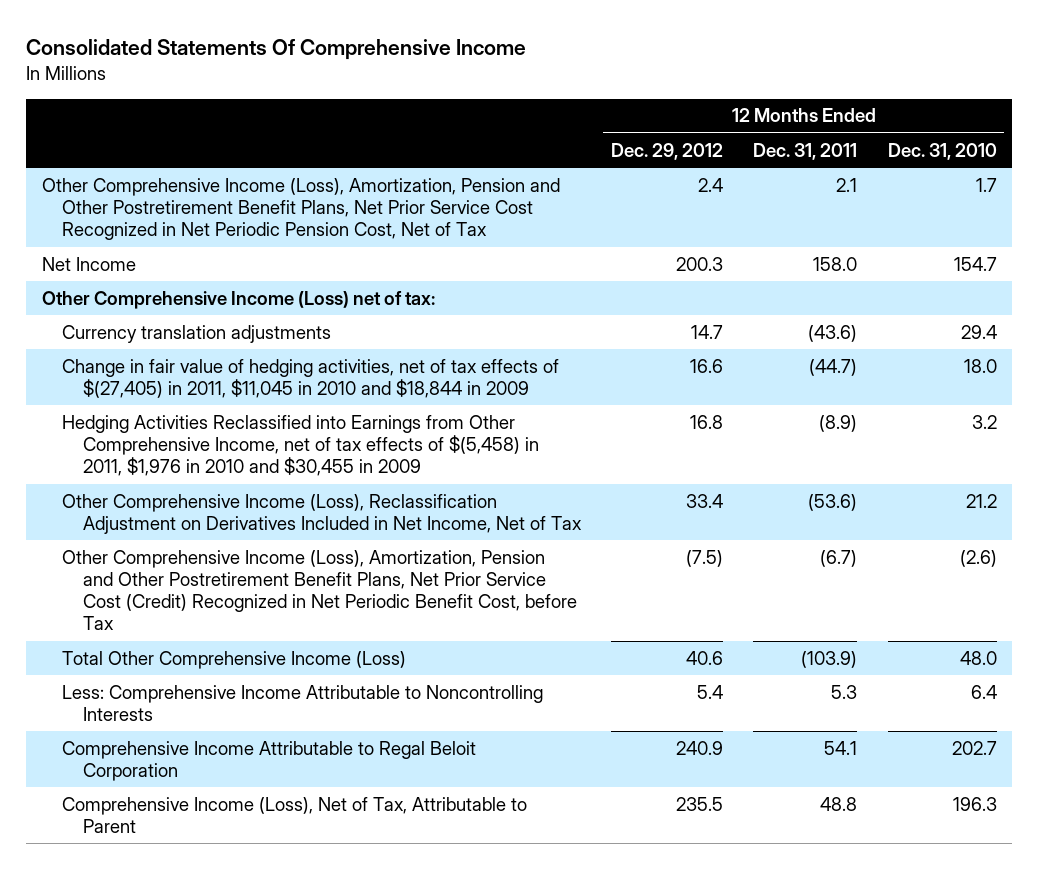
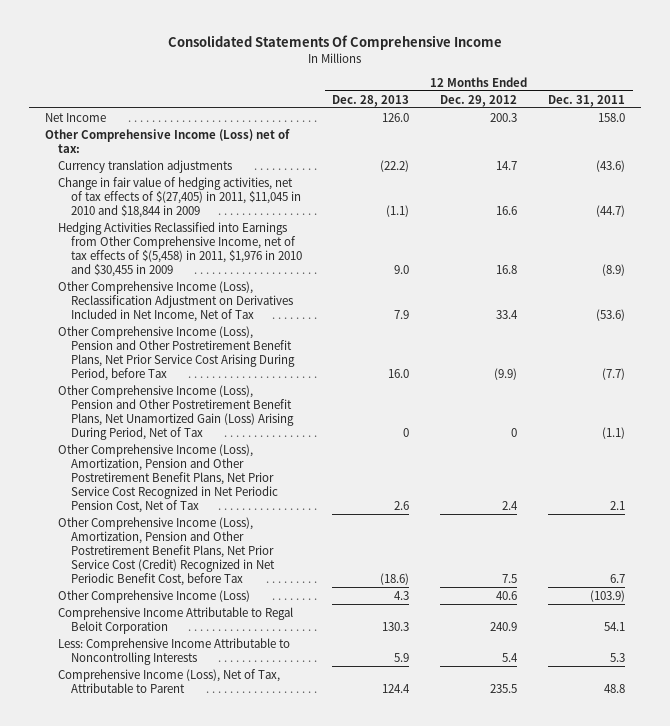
- | 12 Months Ended Dec. 29, 2012 | 12 Months Ended Dec. 31, 2011 | 12 Months Ended Dec. 31, 2010
+ | 12 Months Ended Dec. 28, 2013 | 12 Months Ended Dec. 29, 2012 | 12 Months Ended Dec. 31, 2011
- Other Comprehensive Income (Loss), Amortization, Pension and Other Postretirement Benefit Plans, Net Prior Service Cost (Credit) Recognized in Net Periodic Benefit Cost, before Tax | (7.5) | (6.7) | (2.6)
- Total Other Comprehensive Income (Loss) | 40.6 | (103.9) | 48.0
+ Other Comprehensive Income (Loss), Pension and Other Postretirement Benefit Plans, Net Prior Service Cost Arising During Period, before Tax | 16.0 | (9.9) | (7.7)
+ Other Comprehensive Income (Loss), Pension and Other Postretirement Benefit Plans, Net Unamortized Gain (Loss) Arising During Period, Net of Tax | 0 | 0 | (1.1)
moved down: Other Comprehensive Income (Loss), Amortization, Pension and Other Postretirement Benefit Plans, Net Prior Service Cost Recognized in Net Periodic Pension Cost, Net of Tax | 2.6 | 2.4 | 2.1
+ Other Comprehensive Income (Loss), Amortization, Pension and Other Postretirement Benefit Plans, Net Prior Service Cost (Credit) Recognized in Net Periodic Benefit Cost, before Tax | (18.6) | 7.5 | 6.7
+ Other Comprehensive Income (Loss) | 4.3 | 40.6 | (103.9)
moved down: Less: Comprehensive Income Attributable to Noncontrolling Interests | 5.9 | 5.4 | 5.3

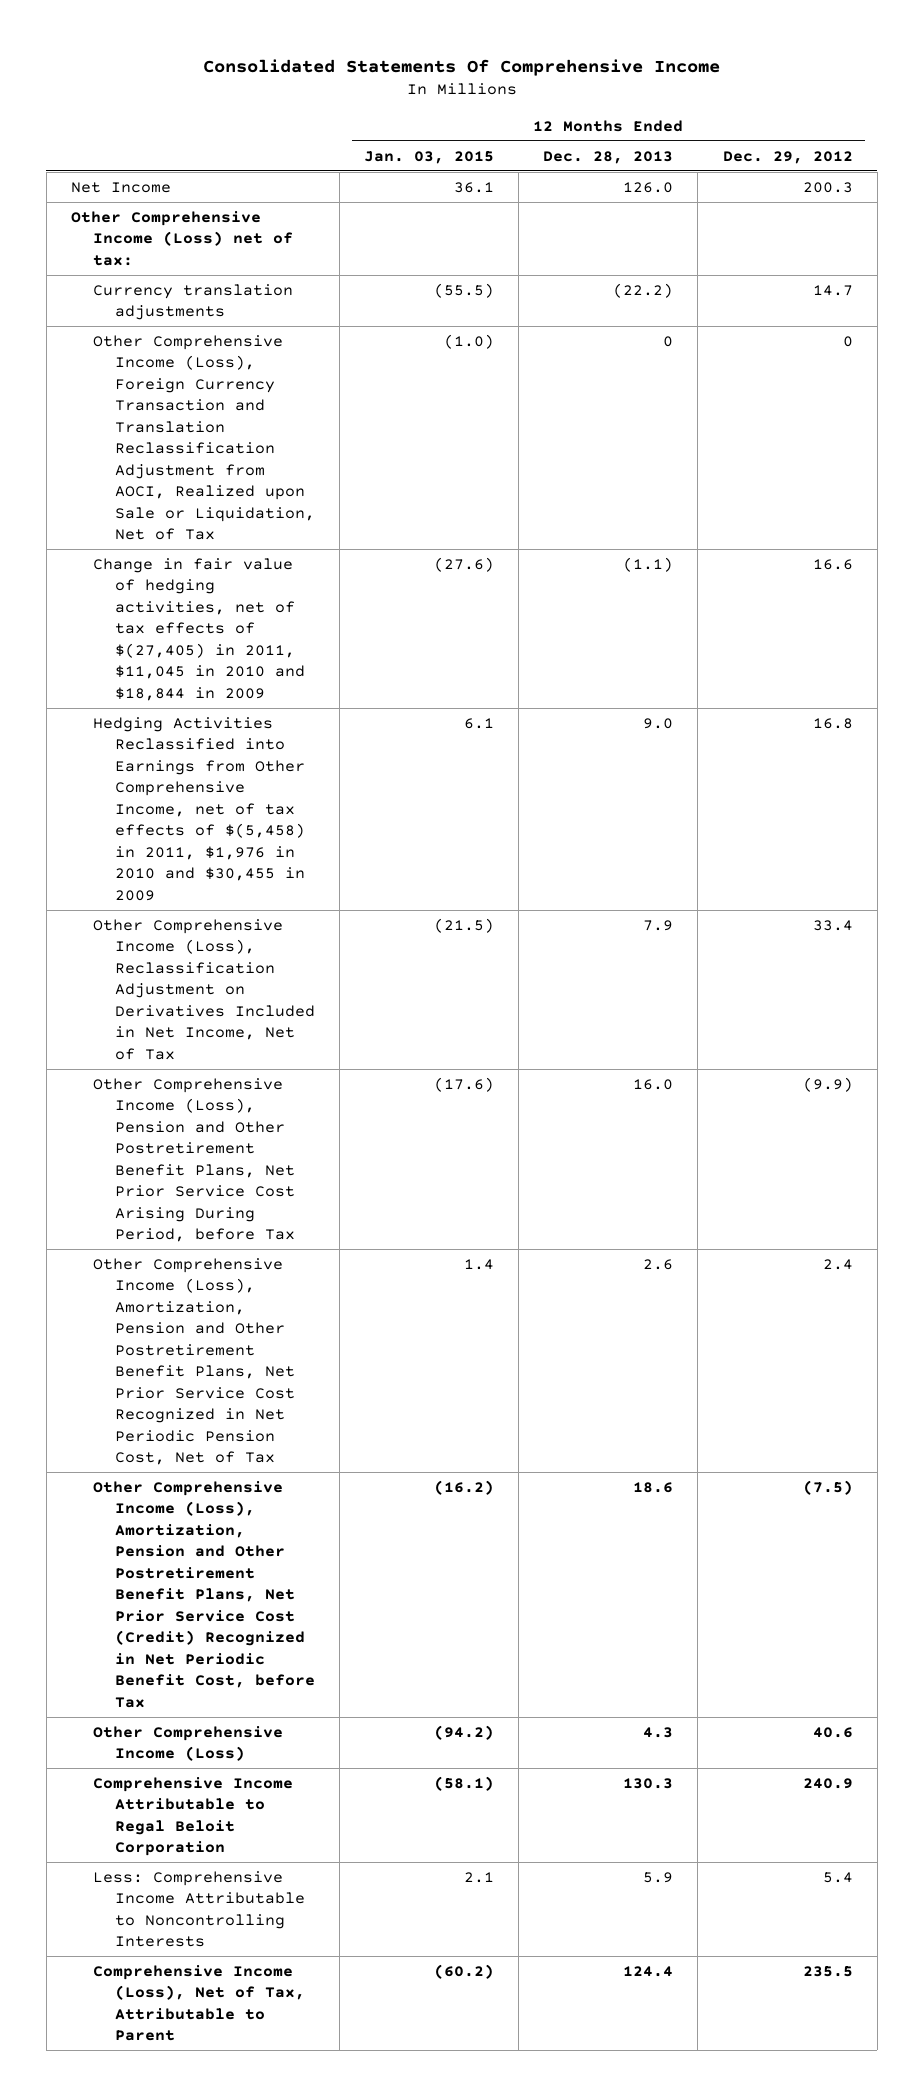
- | 12 Months Ended Dec. 28, 2013 | 12 Months Ended Dec. 29, 2012 | 12 Months Ended Dec. 31, 2011
+ | 12 Months Ended Jan. 03, 2015 | 12 Months Ended Dec. 28, 2013 | 12 Months Ended Dec. 29, 2012
+ Other Comprehensive Income (Loss), Foreign Currency Transaction and Translation Reclassification Adjustment from AOCI, Realized upon Sale or Liquidation, Net of Tax | (1.0) | 0 | 0
- Other Comprehensive Income (Loss), Pension and Other Postretirement Benefit Plans, Net Unamortized Gain (Loss) Arising During Period, Net of Tax | 0 | 0 | (1.1)
- Other Comprehensive Income (Loss), Amortization, Pension and Other Postretirement Benefit Plans, Net Prior Service Cost (Credit) Recognized in Net Periodic Benefit Cost, before Tax | (18.6) | 7.5 | 6.7
+ Other Comprehensive Income (Loss), Amortization, Pension and Other Postretirement Benefit Plans, Net Prior Service Cost (Credit) Recognized in Net Periodic Benefit Cost, before Tax | (16.2) | 18.6 | (7.5)

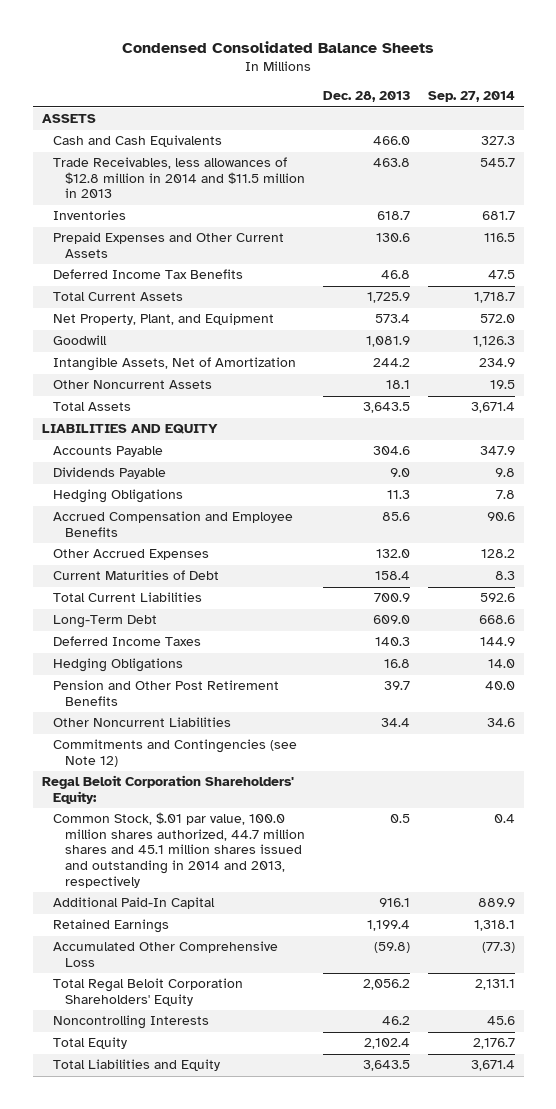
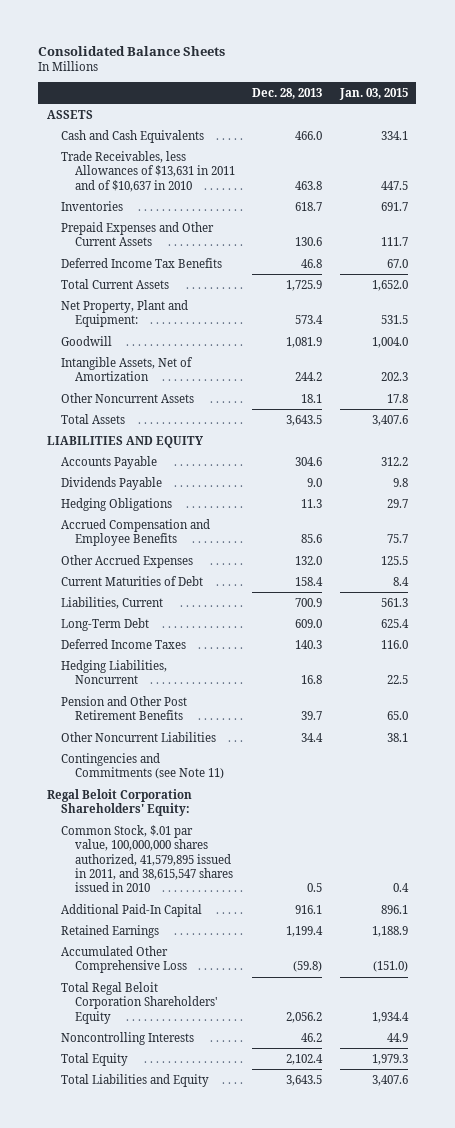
- Condensed Consolidated Balance Sheets
+ Consolidated Balance Sheets
- | Dec. 28, 2013 | Sep. 27, 2014
+ | Dec. 28, 2013 | Jan. 03, 2015
- Trade Receivables, less allowances of $12.8 million in 2014 and $11.5 million in 2013 | 463.8 | 545.7
+ Trade Receivables, less Allowances of $13,631 in 2011 and of $10,637 in 2010 | 463.8 | 447.5
- Net Property, Plant, and Equipment | 573.4 | 572.0
+ Net Property, Plant and Equipment: | 573.4 | 531.5
- Total Current Liabilities | 700.9 | 592.6
+ Liabilities, Current | 700.9 | 561.3
- Hedging Obligations | 16.8 | 14.0
+ Hedging Liabilities, Noncurrent | 16.8 | 22.5
- Commitments and Contingencies (see Note 12)
+ Contingencies and Commitments (see Note 11)
- Common Stock, $.01 par value, 100.0 million shares authorized, 44.7 million shares and 45.1 million shares issued and outstanding in 2014 and 2013, respectively | 0.5 | 0.4
+ Common Stock, $.01 par value, 100,000,000 shares authorized, 41,579,895 issued in 2011, and 38,615,547 shares issued in 2010 | 0.5 | 0.4

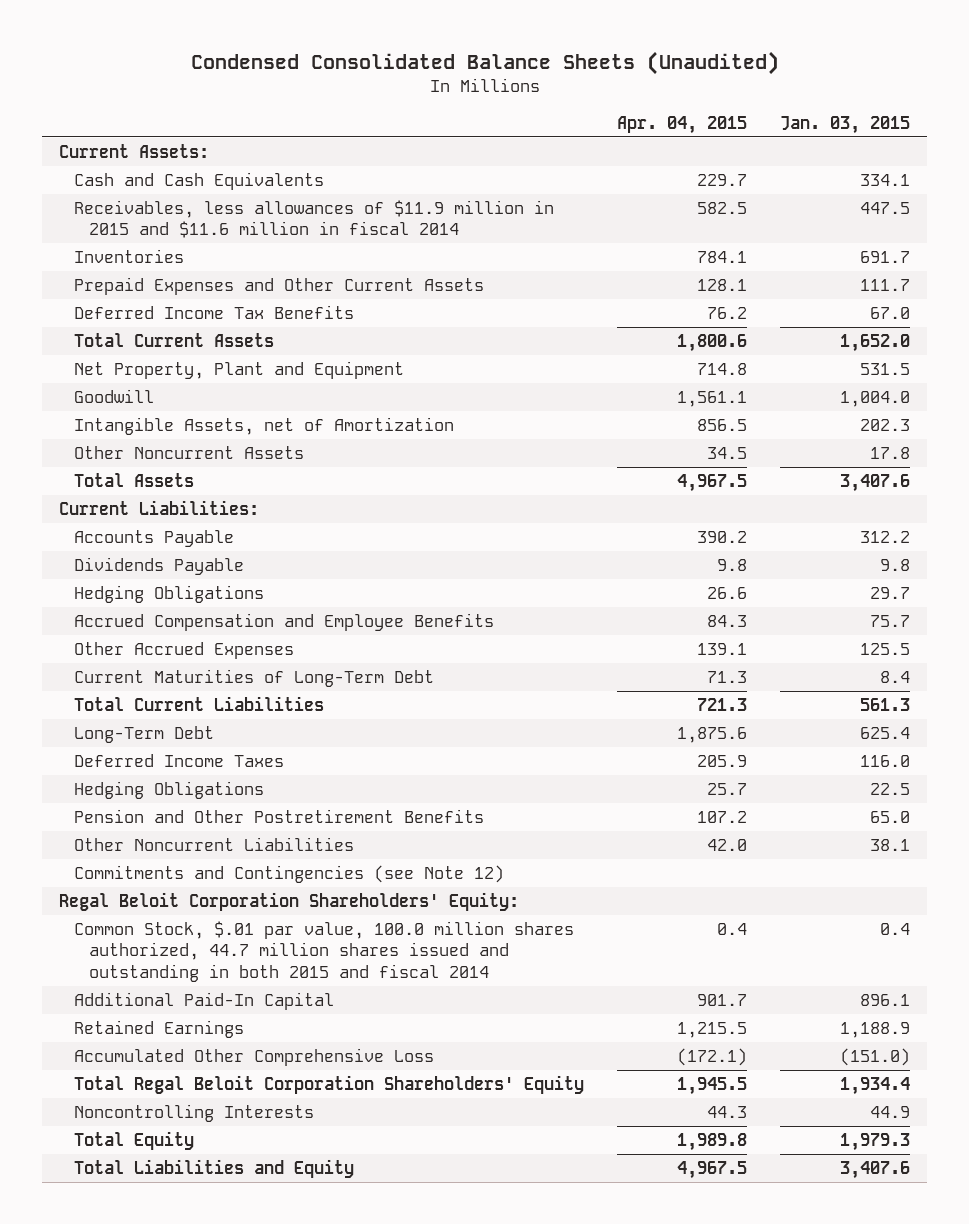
- Consolidated Balance Sheets
+ Condensed Consolidated Balance Sheets (Unaudited)
- | Dec. 28, 2013 | Jan. 03, 2015
+ | Apr. 04, 2015 | Jan. 03, 2015
- ASSETS
+ Current Assets:
- Trade Receivables, less Allowances of $13,631 in 2011 and of $10,637 in 2010 | 463.8 | 447.5
+ Receivables, less allowances of $11.9 million in 2015 and $11.6 million in fiscal 2014 | 582.5 | 447.5
- Net Property, Plant and Equipment: | 573.4 | 531.5
+ Net Property, Plant and Equipment | 714.8 | 531.5
- Intangible Assets, Net of Amortization | 244.2 | 202.3
+ Intangible Assets, net of Amortization | 856.5 | 202.3
- LIABILITIES AND EQUITY
+ Current Liabilities:
- Current Maturities of Debt | 158.4 | 8.4
- Liabilities, Current | 700.9 | 561.3
+ Current Maturities of Long-Term Debt | 71.3 | 8.4
+ Total Current Liabilities | 721.3 | 561.3
- Hedging Liabilities, Noncurrent | 16.8 | 22.5
- Pension and Other Post Retirement Benefits | 39.7 | 65.0
+ Hedging Obligations | 25.7 | 22.5
+ Pension and Other Postretirement Benefits | 107.2 | 65.0
- Contingencies and Commitments (see Note 11)
+ Commitments and Contingencies (see Note 12)
- Common Stock, $.01 par value, 100,000,000 shares authorized, 41,579,895 issued in 2011, and 38,615,547 shares issued in 2010 | 0.5 | 0.4
+ Common Stock, $.01 par value, 100.0 million shares authorized, 44.7 million shares issued and outstanding in both 2015 and fiscal 2014 | 0.4 | 0.4

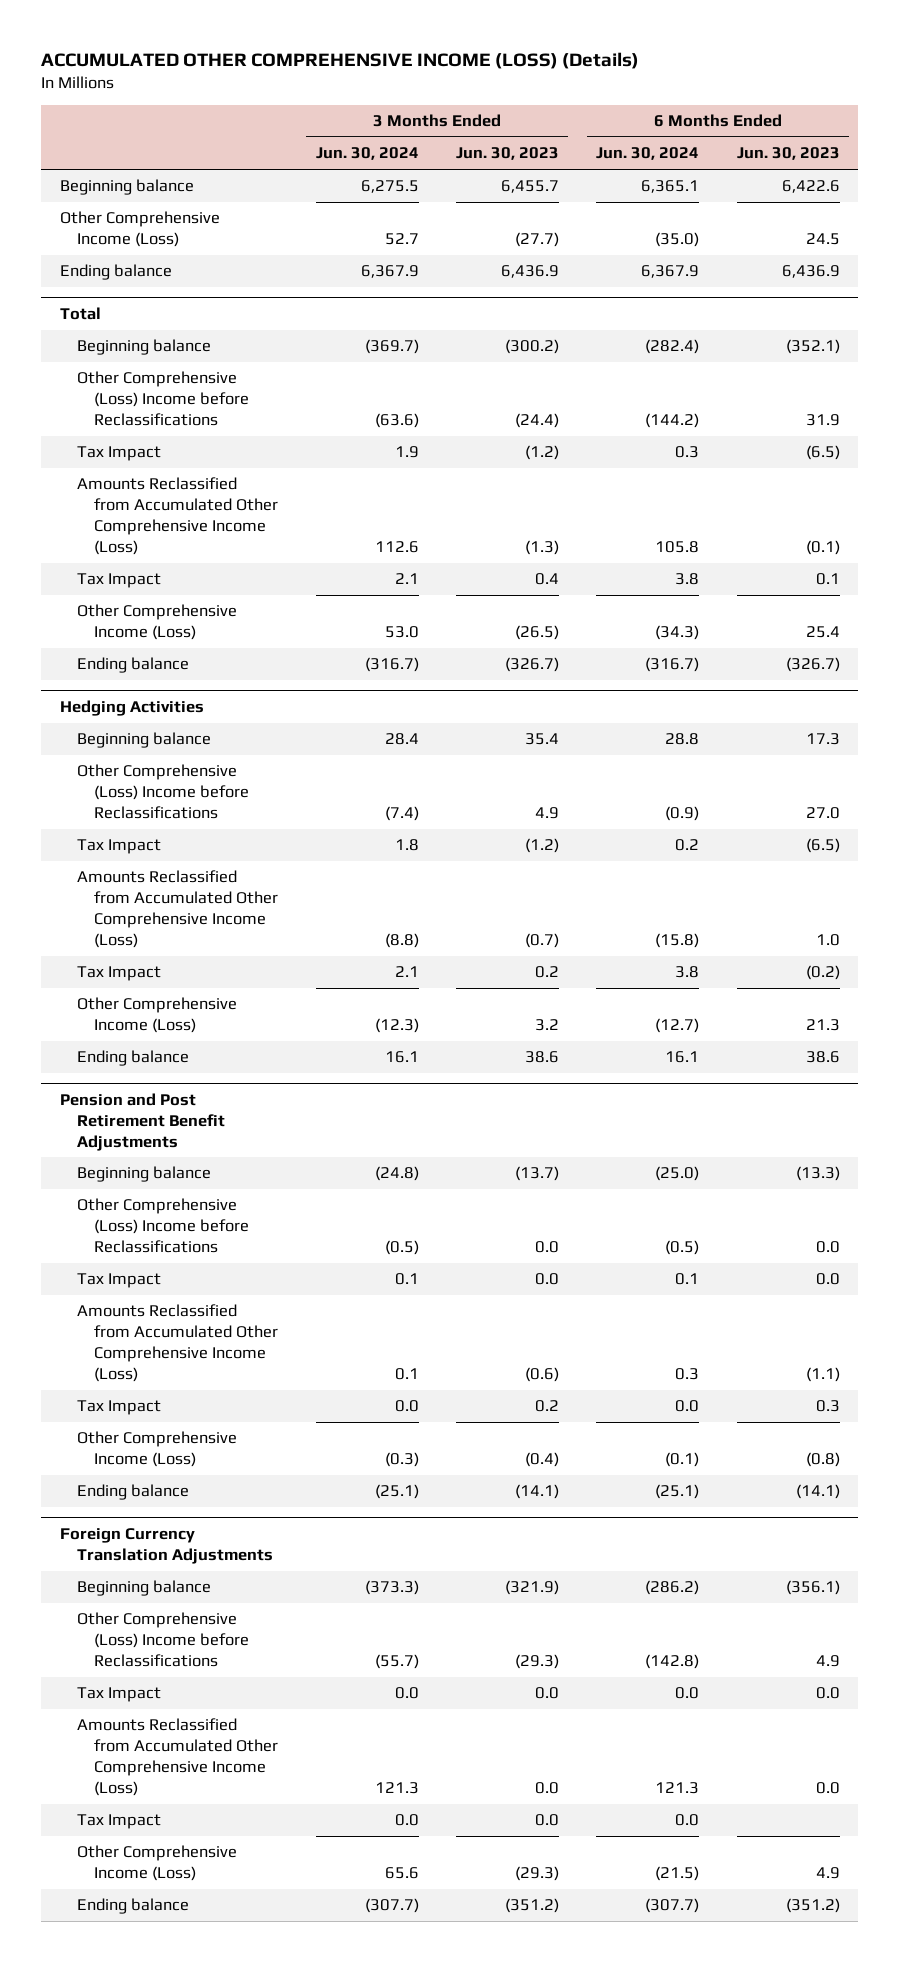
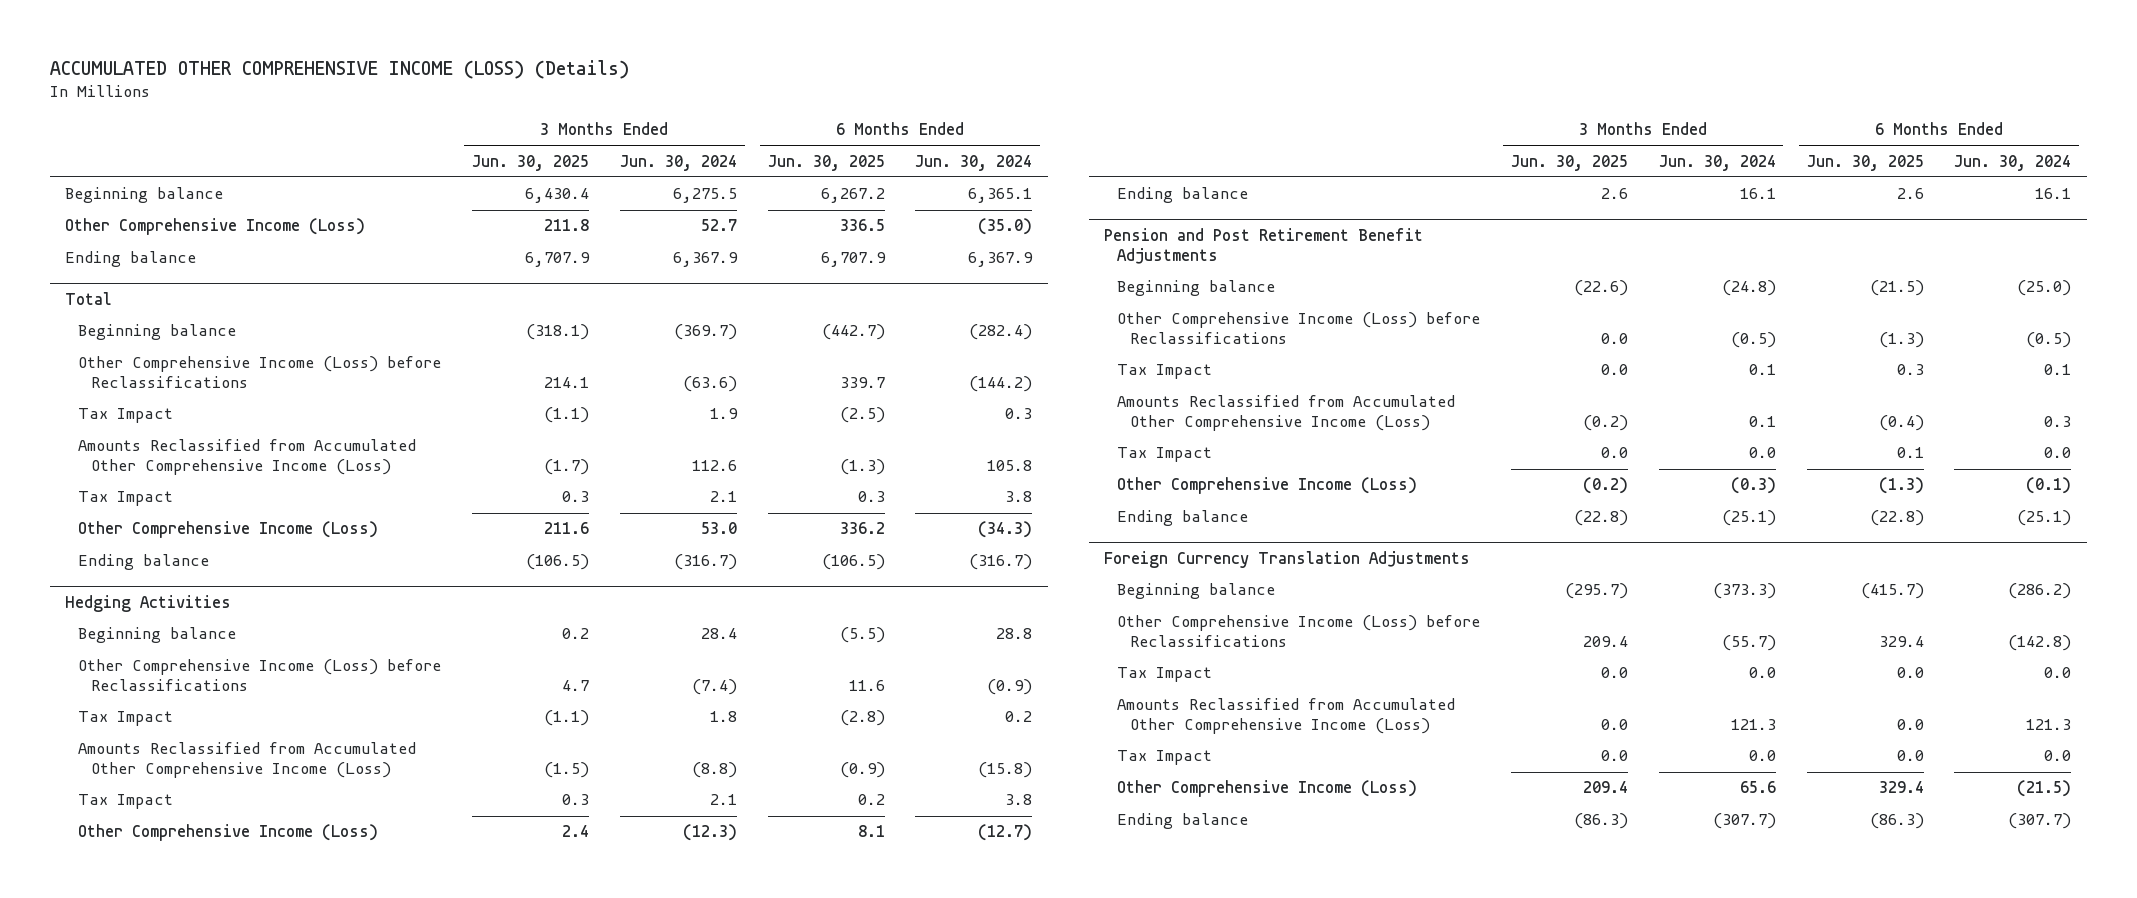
- | 3 Months Ended Jun. 30, 2024 | 3 Months Ended Jun. 30, 2023 | 6 Months Ended Jun. 30, 2024 | 6 Months Ended Jun. 30, 2023
+ | 3 Months Ended Jun. 30, 2025 | 3 Months Ended Jun. 30, 2024 | 6 Months Ended Jun. 30, 2025 | 6 Months Ended Jun. 30, 2024
@ Total
- Other Comprehensive (Loss) Income before Reclassifications | (63.6) | (24.4) | (144.2) | 31.9
+ Other Comprehensive Income (Loss) before Reclassifications | 214.1 | (63.6) | 339.7 | (144.2)
@ Hedging Activities
- Other Comprehensive (Loss) Income before Reclassifications | (7.4) | 4.9 | (0.9) | 27.0
+ Other Comprehensive Income (Loss) before Reclassifications | 4.7 | (7.4) | 11.6 | (0.9)
@ Pension and Post Retirement Benefit Adjustments
- Other Comprehensive (Loss) Income before Reclassifications | (0.5) | 0.0 | (0.5) | 0.0
+ Other Comprehensive Income (Loss) before Reclassifications | 0.0 | (0.5) | (1.3) | (0.5)
@ Foreign Currency Translation Adjustments
- Other Comprehensive (Loss) Income before Reclassifications | (55.7) | (29.3) | (142.8) | 4.9
+ Other Comprehensive Income (Loss) before Reclassifications | 209.4 | (55.7) | 329.4 | (142.8)

